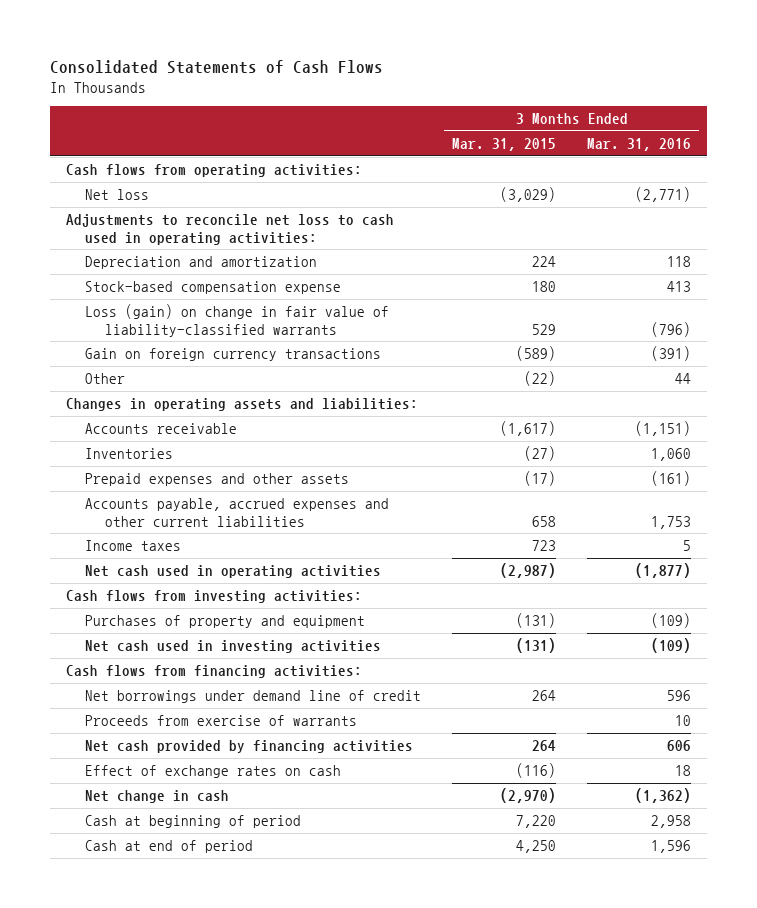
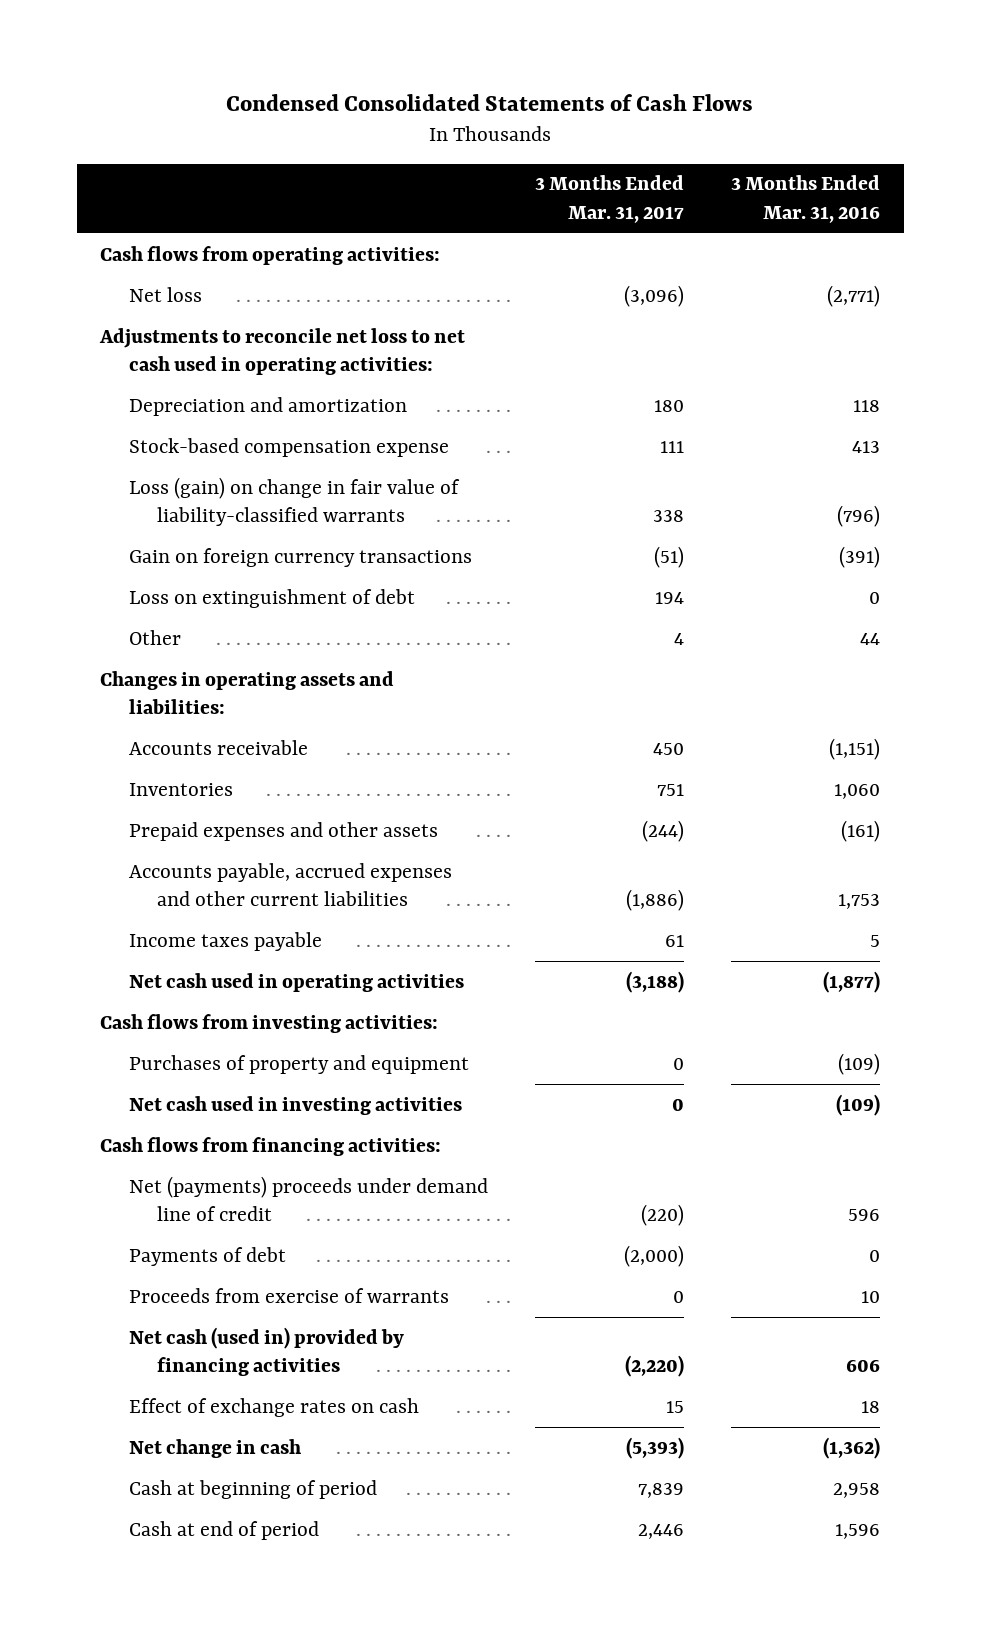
- Consolidated Statements of Cash Flows
+ Condensed Consolidated Statements of Cash Flows
- | 3 Months Ended Mar. 31, 2015 | 3 Months Ended Mar. 31, 2016
+ | 3 Months Ended Mar. 31, 2017 | 3 Months Ended Mar. 31, 2016
- Adjustments to reconcile net loss to cash used in operating activities:
+ Adjustments to reconcile net loss to net cash used in operating activities:
+ Loss on extinguishment of debt | 194 | 0
- Income taxes | 723 | 5
+ Income taxes payable | 61 | 5
- Net borrowings under demand line of credit | 264 | 596
+ Net (payments) proceeds under demand line of credit | (220) | 596
+ Payments of debt | (2,000) | 0
- Net cash provided by financing activities | 264 | 606
+ Net cash (used in) provided by financing activities | (2,220) | 606

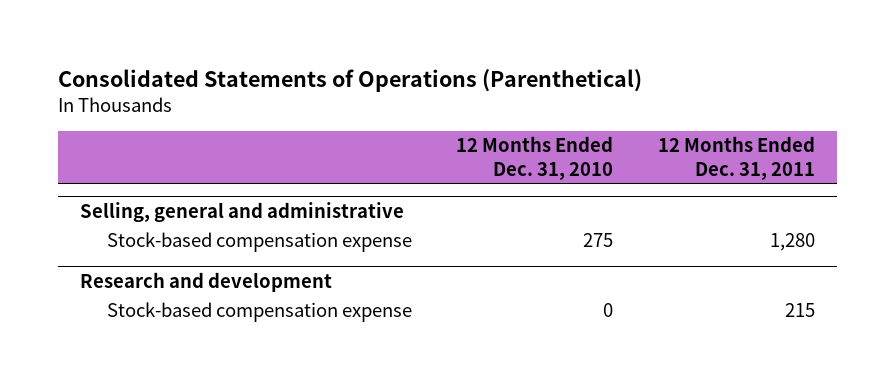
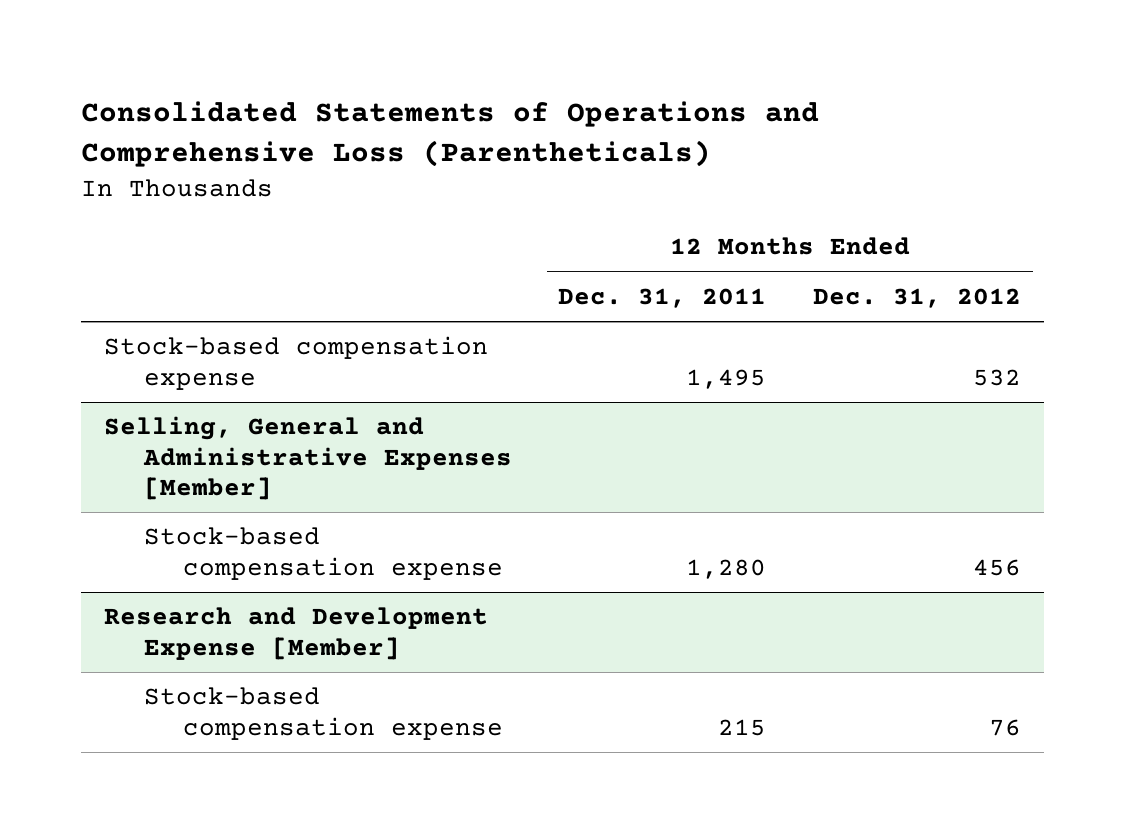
- Consolidated Statements of Operations (Parenthetical)
+ Consolidated Statements of Operations and Comprehensive Loss (Parentheticals)
- | 12 Months Ended Dec. 31, 2010 | 12 Months Ended Dec. 31, 2011
+ | 12 Months Ended Dec. 31, 2011 | 12 Months Ended Dec. 31, 2012
- Selling, general and administrative
+ Stock-based compensation expense | 1,495 | 532
+ Selling, General and Administrative Expenses [Member]
- Research and development
+ Research and Development Expense [Member]

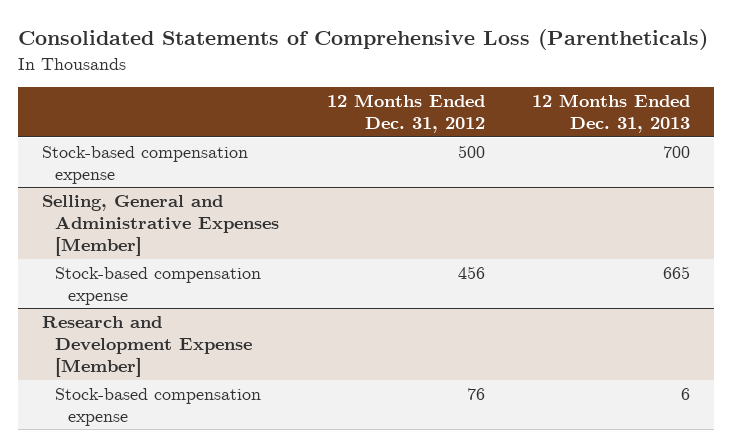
- Consolidated Statements of Operations and Comprehensive Loss (Parentheticals)
+ Consolidated Statements of Comprehensive Loss (Parentheticals)
- | 12 Months Ended Dec. 31, 2011 | 12 Months Ended Dec. 31, 2012
+ | 12 Months Ended Dec. 31, 2012 | 12 Months Ended Dec. 31, 2013
- Stock-based compensation expense | 1,495 | 532
+ Stock-based compensation expense | 500 | 700

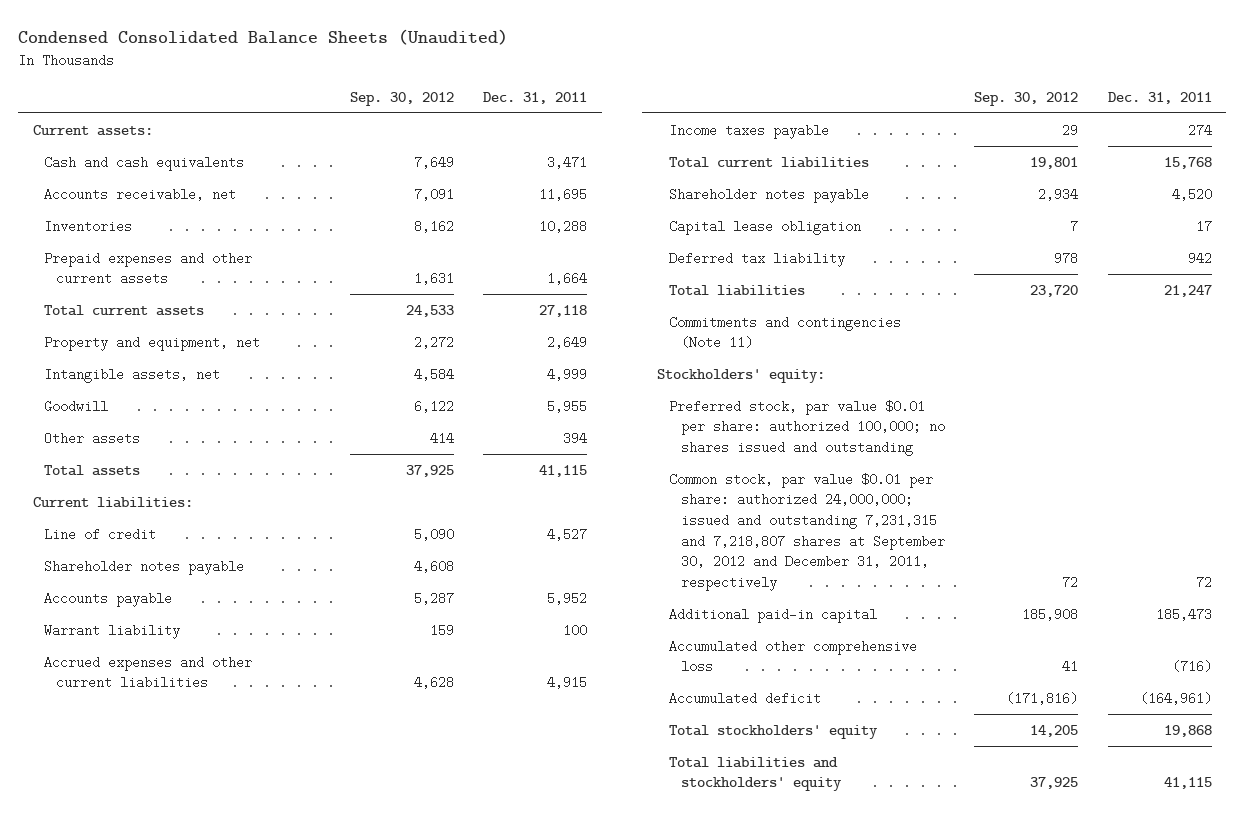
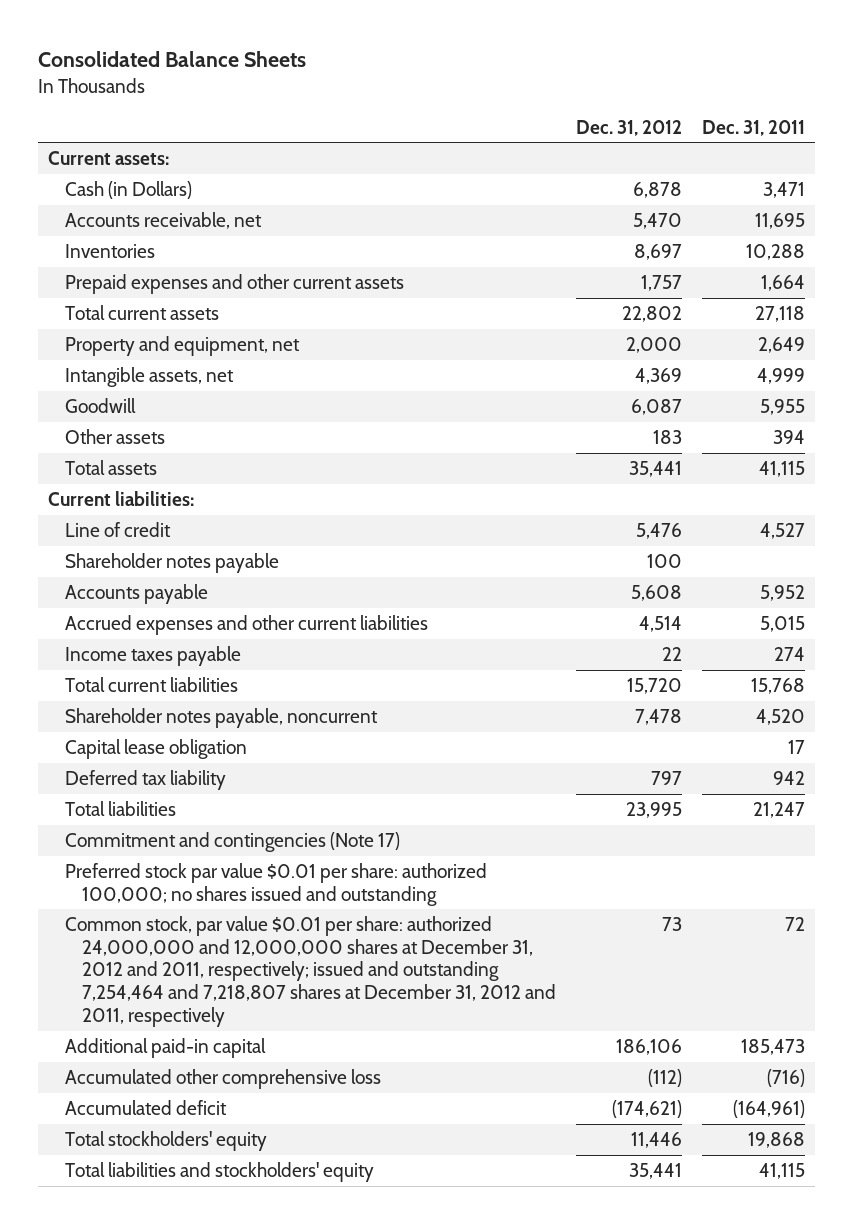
- Condensed Consolidated Balance Sheets (Unaudited)
+ Consolidated Balance Sheets
- | Sep. 30, 2012 | Dec. 31, 2011
+ | Dec. 31, 2012 | Dec. 31, 2011
- Cash and cash equivalents | 7,649 | 3,471
+ Cash (in Dollars) | 6,878 | 3,471
- Warrant liability | 159 | 100
- Accrued expenses and other current liabilities | 4,628 | 4,915
+ Accrued expenses and other current liabilities | 4,514 | 5,015
- Shareholder notes payable | 2,934 | 4,520
+ Shareholder notes payable, noncurrent | 7,478 | 4,520
- Commitments and contingencies (Note 11)
- Stockholders' equity:
- Preferred stock, par value $0.01 per share: authorized 100,000; no shares issued and outstanding
- Common stock, par value $0.01 per share: authorized 24,000,000; issued and outstanding 7,231,315 and 7,218,807 shares at September 30, 2012 and December 31, 2011, respectively | 72 | 72
+ Commitment and contingencies (Note 17)
+ Preferred stock par value $0.01 per share: authorized 100,000; no shares issued and outstanding
+ Common stock, par value $0.01 per share: authorized 24,000,000 and 12,000,000 shares at December 31, 2012 and 2011, respectively; issued and outstanding 7,254,464 and 7,218,807 shares at December 31, 2012 and 2011, respectively | 73 | 72

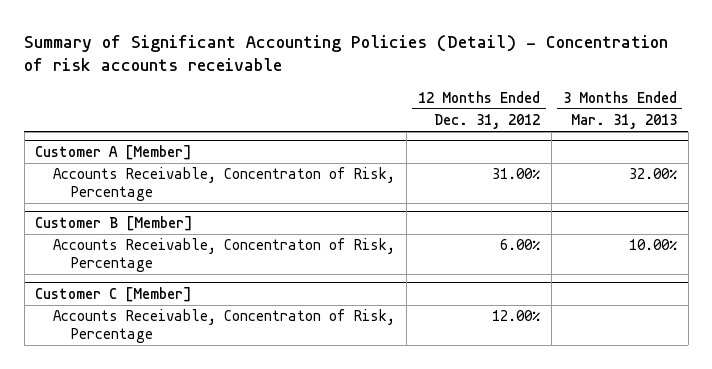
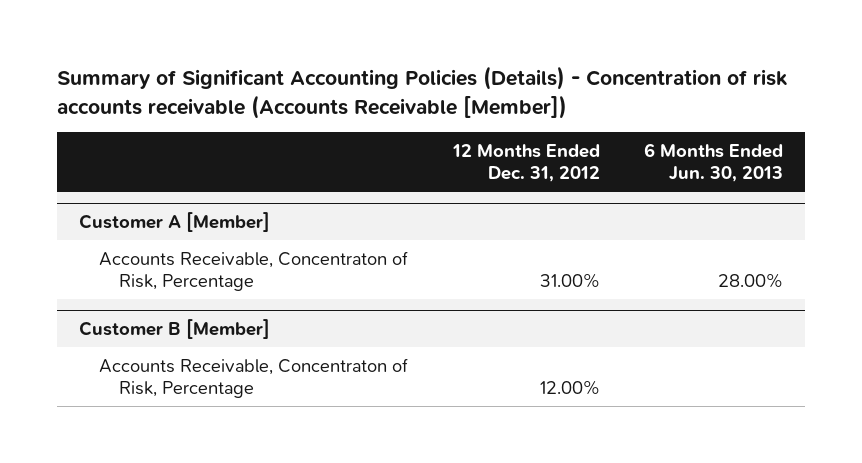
- Summary of Significant Accounting Policies (Detail) - Concentration of risk accounts receivable
+ Summary of Significant Accounting Policies (Details) - Concentration of risk accounts receivable (Accounts Receivable [Member])
- | 12 Months Ended Dec. 31, 2012 | 3 Months Ended Mar. 31, 2013
+ | 12 Months Ended Dec. 31, 2012 | 6 Months Ended Jun. 30, 2013
@ Customer B [Member]
- Accounts Receivable, Concentraton of Risk, Percentage | 6.00% | 10.00%
- Customer C [Member]

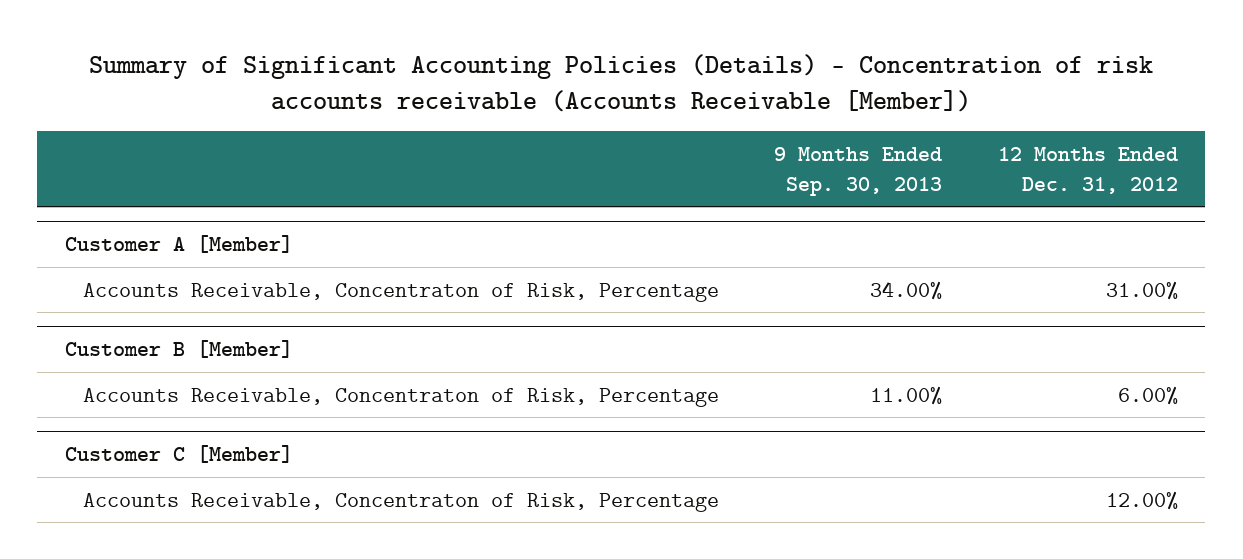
- | 12 Months Ended Dec. 31, 2012 | 6 Months Ended Jun. 30, 2013
+ | 9 Months Ended Sep. 30, 2013 | 12 Months Ended Dec. 31, 2012
@ Customer B [Member]
+ Accounts Receivable, Concentraton of Risk, Percentage | 11.00% | 6.00%
+ Customer C [Member]

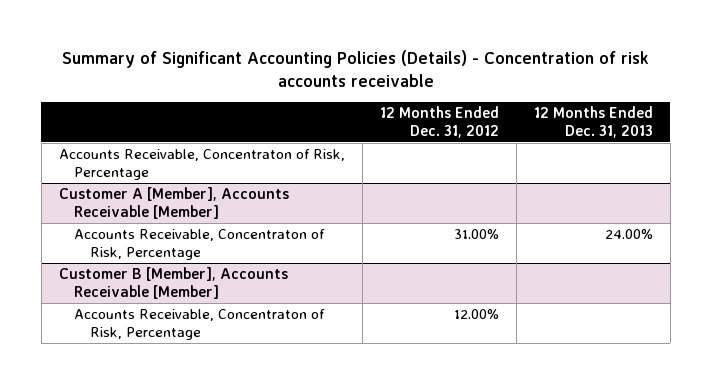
- Summary of Significant Accounting Policies (Details) - Concentration of risk accounts receivable (Accounts Receivable [Member])
+ Summary of Significant Accounting Policies (Details) - Concentration of risk accounts receivable
- | 9 Months Ended Sep. 30, 2013 | 12 Months Ended Dec. 31, 2012
+ | 12 Months Ended Dec. 31, 2012 | 12 Months Ended Dec. 31, 2013
- Customer A [Member]
+ Accounts Receivable, Concentraton of Risk, Percentage
+ Customer A [Member], Accounts Receivable [Member]
- Customer B [Member]
- Accounts Receivable, Concentraton of Risk, Percentage | 11.00% | 6.00%
- Customer C [Member]
+ Customer B [Member], Accounts Receivable [Member]

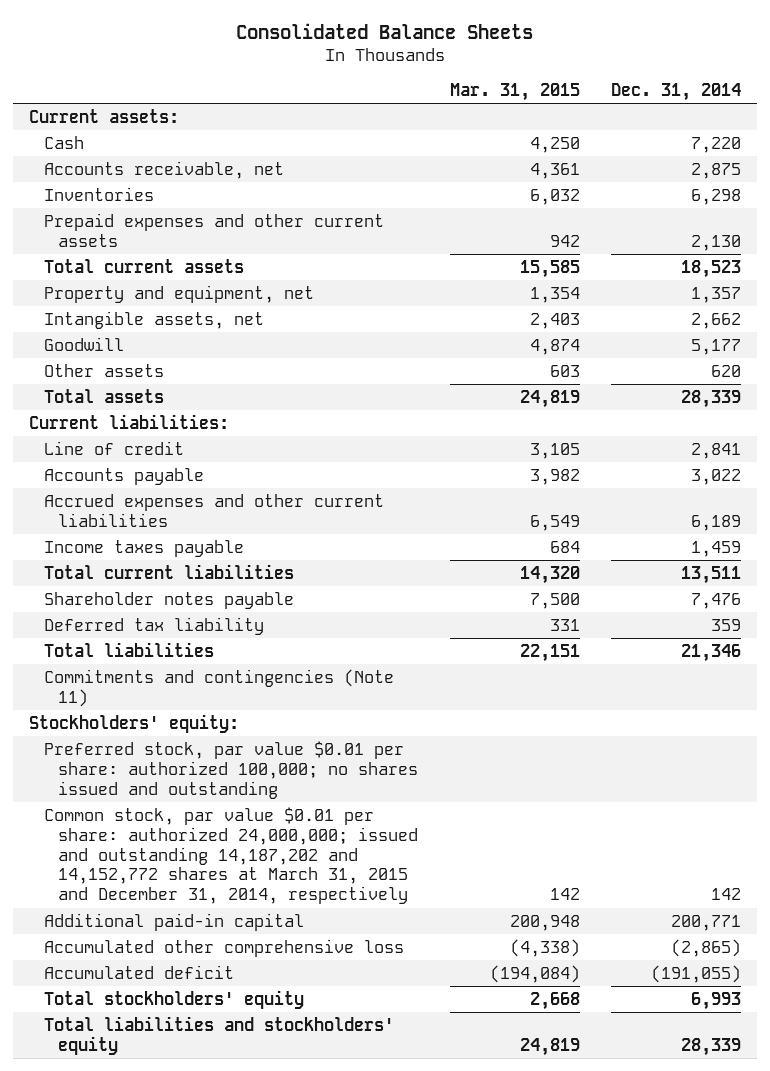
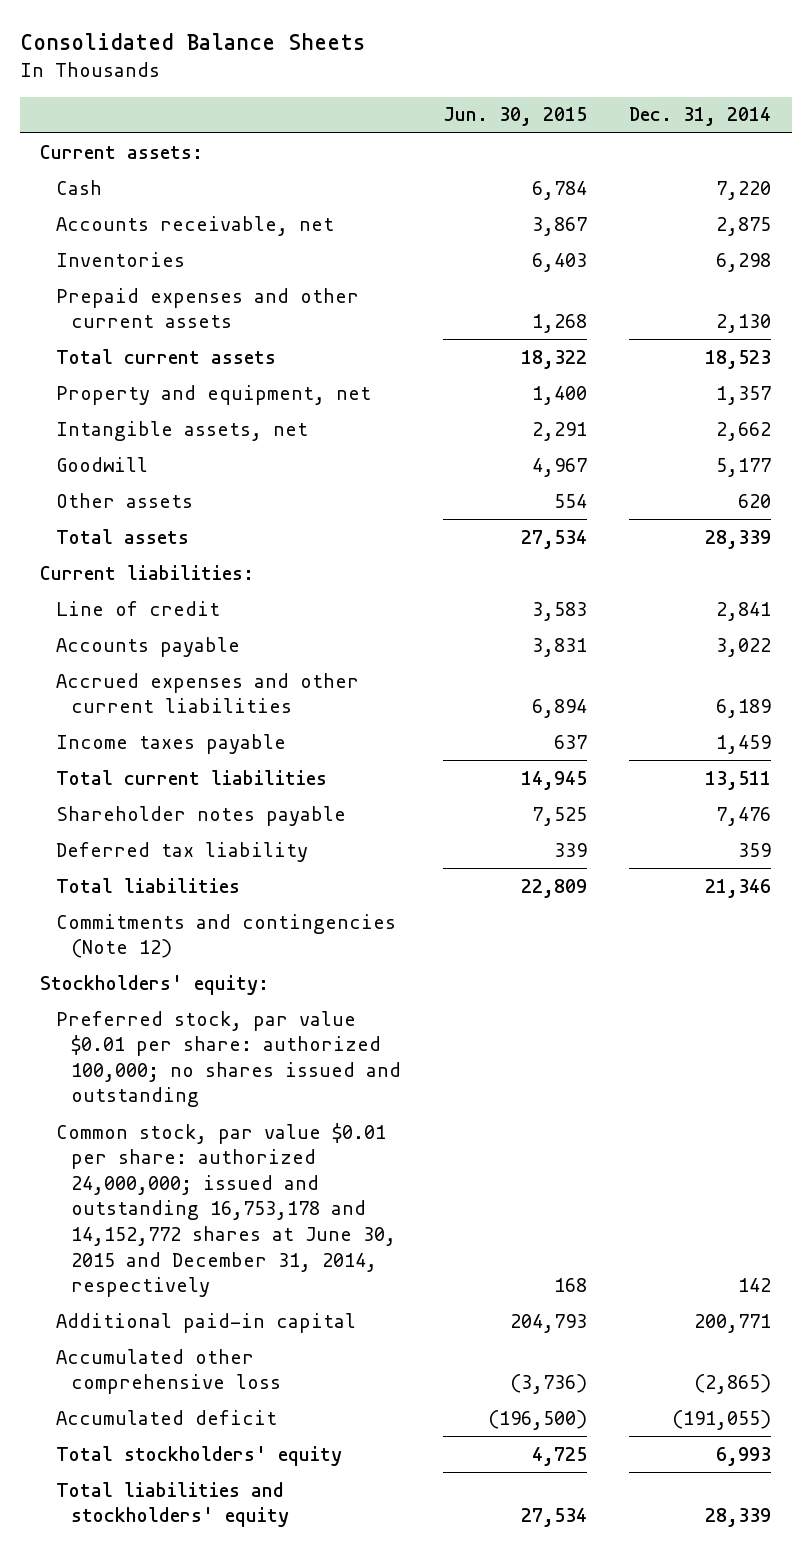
- | Mar. 31, 2015 | Dec. 31, 2014
+ | Jun. 30, 2015 | Dec. 31, 2014
- Commitments and contingencies (Note 11)
+ Commitments and contingencies (Note 12)
- Common stock, par value $0.01 per share: authorized 24,000,000; issued and outstanding 14,187,202 and 14,152,772 shares at March 31, 2015 and December 31, 2014, respectively | 142 | 142
+ Common stock, par value $0.01 per share: authorized 24,000,000; issued and outstanding 16,753,178 and 14,152,772 shares at June 30, 2015 and December 31, 2014, respectively | 168 | 142

